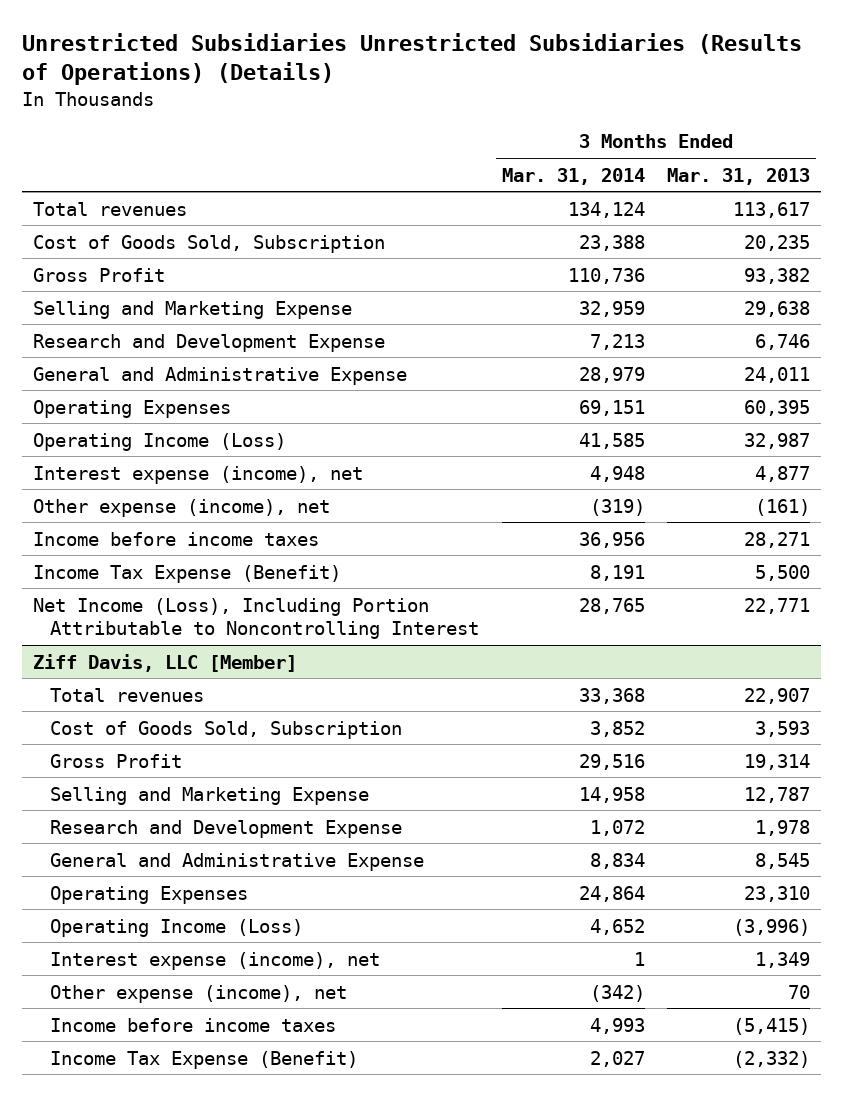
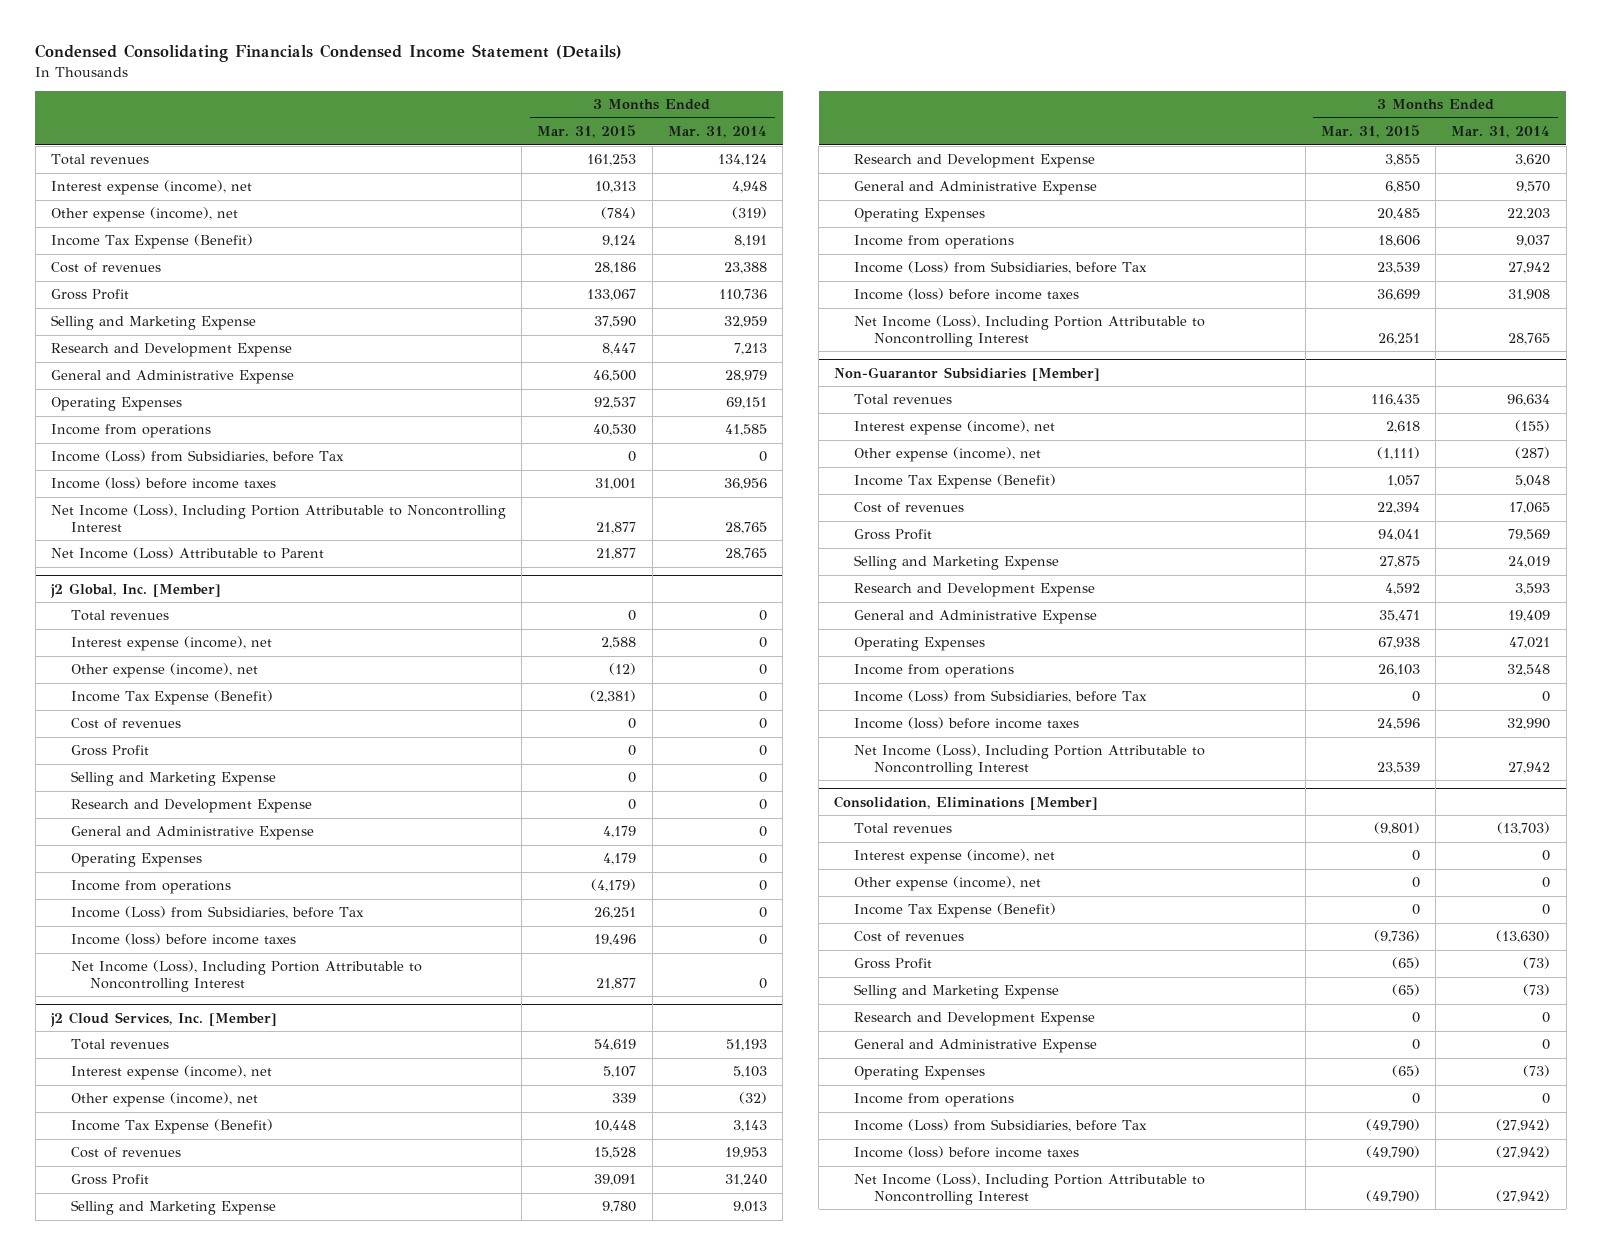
- Unrestricted Subsidiaries Unrestricted Subsidiaries (Results of Operations) (Details)
+ Condensed Consolidating Financials Condensed Income Statement (Details)
- | 3 Months Ended Mar. 31, 2014 | 3 Months Ended Mar. 31, 2013
+ | 3 Months Ended Mar. 31, 2015 | 3 Months Ended Mar. 31, 2014
- Cost of Goods Sold, Subscription | 23,388 | 20,235
moved up: Interest expense (income), net | 10,313 | 4,948
moved up: Other expense (income), net | (784) | (319)
moved up: Income Tax Expense (Benefit) | 9,124 | 8,191
+ Cost of revenues | 28,186 | 23,388
- Operating Income (Loss) | 41,585 | 32,987
- Income before income taxes | 36,956 | 28,271
+ Income from operations | 40,530 | 41,585
+ Income (Loss) from Subsidiaries, before Tax | 0 | 0
+ Income (loss) before income taxes | 31,001 | 36,956
- Ziff Davis, LLC [Member]
- Total revenues | 33,368 | 22,907
- Cost of Goods Sold, Subscription | 3,852 | 3,593
- Gross Profit | 29,516 | 19,314
- Selling and Marketing Expense | 14,958 | 12,787
- Research and Development Expense | 1,072 | 1,978
- General and Administrative Expense | 8,834 | 8,545
- Operating Expenses | 24,864 | 23,310
- Operating Income (Loss) | 4,652 | (3,996)
- Interest expense (income), net | 1 | 1,349
- Other expense (income), net | (342) | 70
- Income before income taxes | 4,993 | (5,415)
- Income Tax Expense (Benefit) | 2,027 | (2,332)
+ Net Income (Loss) Attributable to Parent | 21,877 | 28,765
+ j2 Global, Inc. [Member]
+ Total revenues | 0 | 0
+ Interest expense (income), net | 2,588 | 0
+ Other expense (income), net | (12) | 0
+ Income Tax Expense (Benefit) | (2,381) | 0
+ Cost of revenues | 0 | 0
+ Gross Profit | 0 | 0
+ Selling and Marketing Expense | 0 | 0
+ Research and Development Expense | 0 | 0
+ General and Administrative Expense | 4,179 | 0
+ Operating Expenses | 4,179 | 0
+ Income from operations | (4,179) | 0
+ Income (Loss) from Subsidiaries, before Tax | 26,251 | 0
+ Income (loss) before income taxes | 19,496 | 0
+ Net Income (Loss), Including Portion Attributable to Noncontrolling Interest | 21,877 | 0
+ j2 Cloud Services, Inc. [Member]
+ Total revenues | 54,619 | 51,193
+ Interest expense (income), net | 5,107 | 5,103
+ Other expense (income), net | 339 | (32)
+ Income Tax Expense (Benefit) | 10,448 | 3,143
+ Cost of revenues | 15,528 | 19,953
+ Gross Profit | 39,091 | 31,240
+ Selling and Marketing Expense | 9,780 | 9,013
+ Research and Development Expense | 3,855 | 3,620
+ General and Administrative Expense | 6,850 | 9,570
+ Operating Expenses | 20,485 | 22,203
+ Income from operations | 18,606 | 9,037
+ Income (Loss) from Subsidiaries, before Tax | 23,539 | 27,942
+ Income (loss) before income taxes | 36,699 | 31,908
+ Net Income (Loss), Including Portion Attributable to Noncontrolling Interest | 26,251 | 28,765
+ Non-Guarantor Subsidiaries [Member]
+ Total revenues | 116,435 | 96,634
+ Interest expense (income), net | 2,618 | (155)
+ Other expense (income), net | (1,111) | (287)
+ Income Tax Expense (Benefit) | 1,057 | 5,048
+ Cost of revenues | 22,394 | 17,065
+ Gross Profit | 94,041 | 79,569
+ Selling and Marketing Expense | 27,875 | 24,019
+ Research and Development Expense | 4,592 | 3,593
+ General and Administrative Expense | 35,471 | 19,409
+ Operating Expenses | 67,938 | 47,021
+ Income from operations | 26,103 | 32,548
+ Income (Loss) from Subsidiaries, before Tax | 0 | 0
+ Income (loss) before income taxes | 24,596 | 32,990
+ Net Income (Loss), Including Portion Attributable to Noncontrolling Interest | 23,539 | 27,942
+ Consolidation, Eliminations [Member]
+ Total revenues | (9,801) | (13,703)
+ Interest expense (income), net | 0 | 0
+ Other expense (income), net | 0 | 0
+ Income Tax Expense (Benefit) | 0 | 0
+ Cost of revenues | (9,736) | (13,630)
+ Gross Profit | (65) | (73)
+ Selling and Marketing Expense | (65) | (73)
+ Research and Development Expense | 0 | 0
+ General and Administrative Expense | 0 | 0
+ Operating Expenses | (65) | (73)
+ Income from operations | 0 | 0
+ Income (Loss) from Subsidiaries, before Tax | (49,790) | (27,942)
+ Income (loss) before income taxes | (49,790) | (27,942)
+ Net Income (Loss), Including Portion Attributable to Noncontrolling Interest | (49,790) | (27,942)

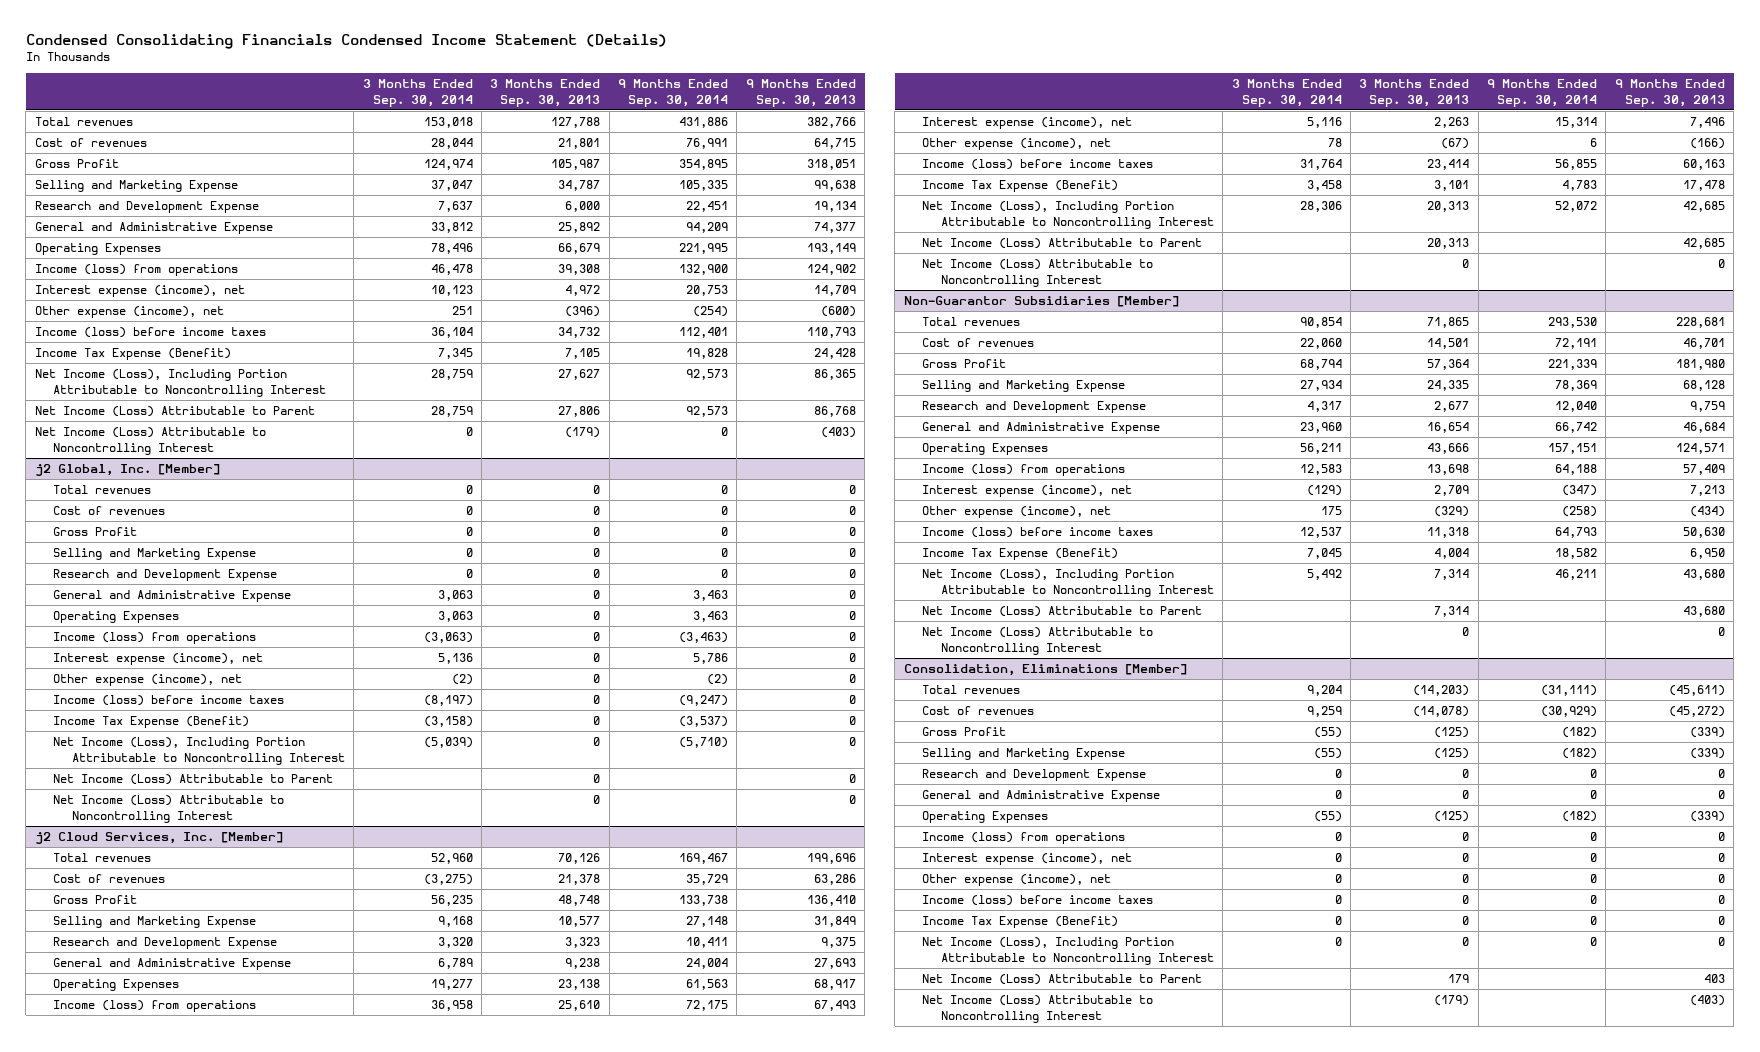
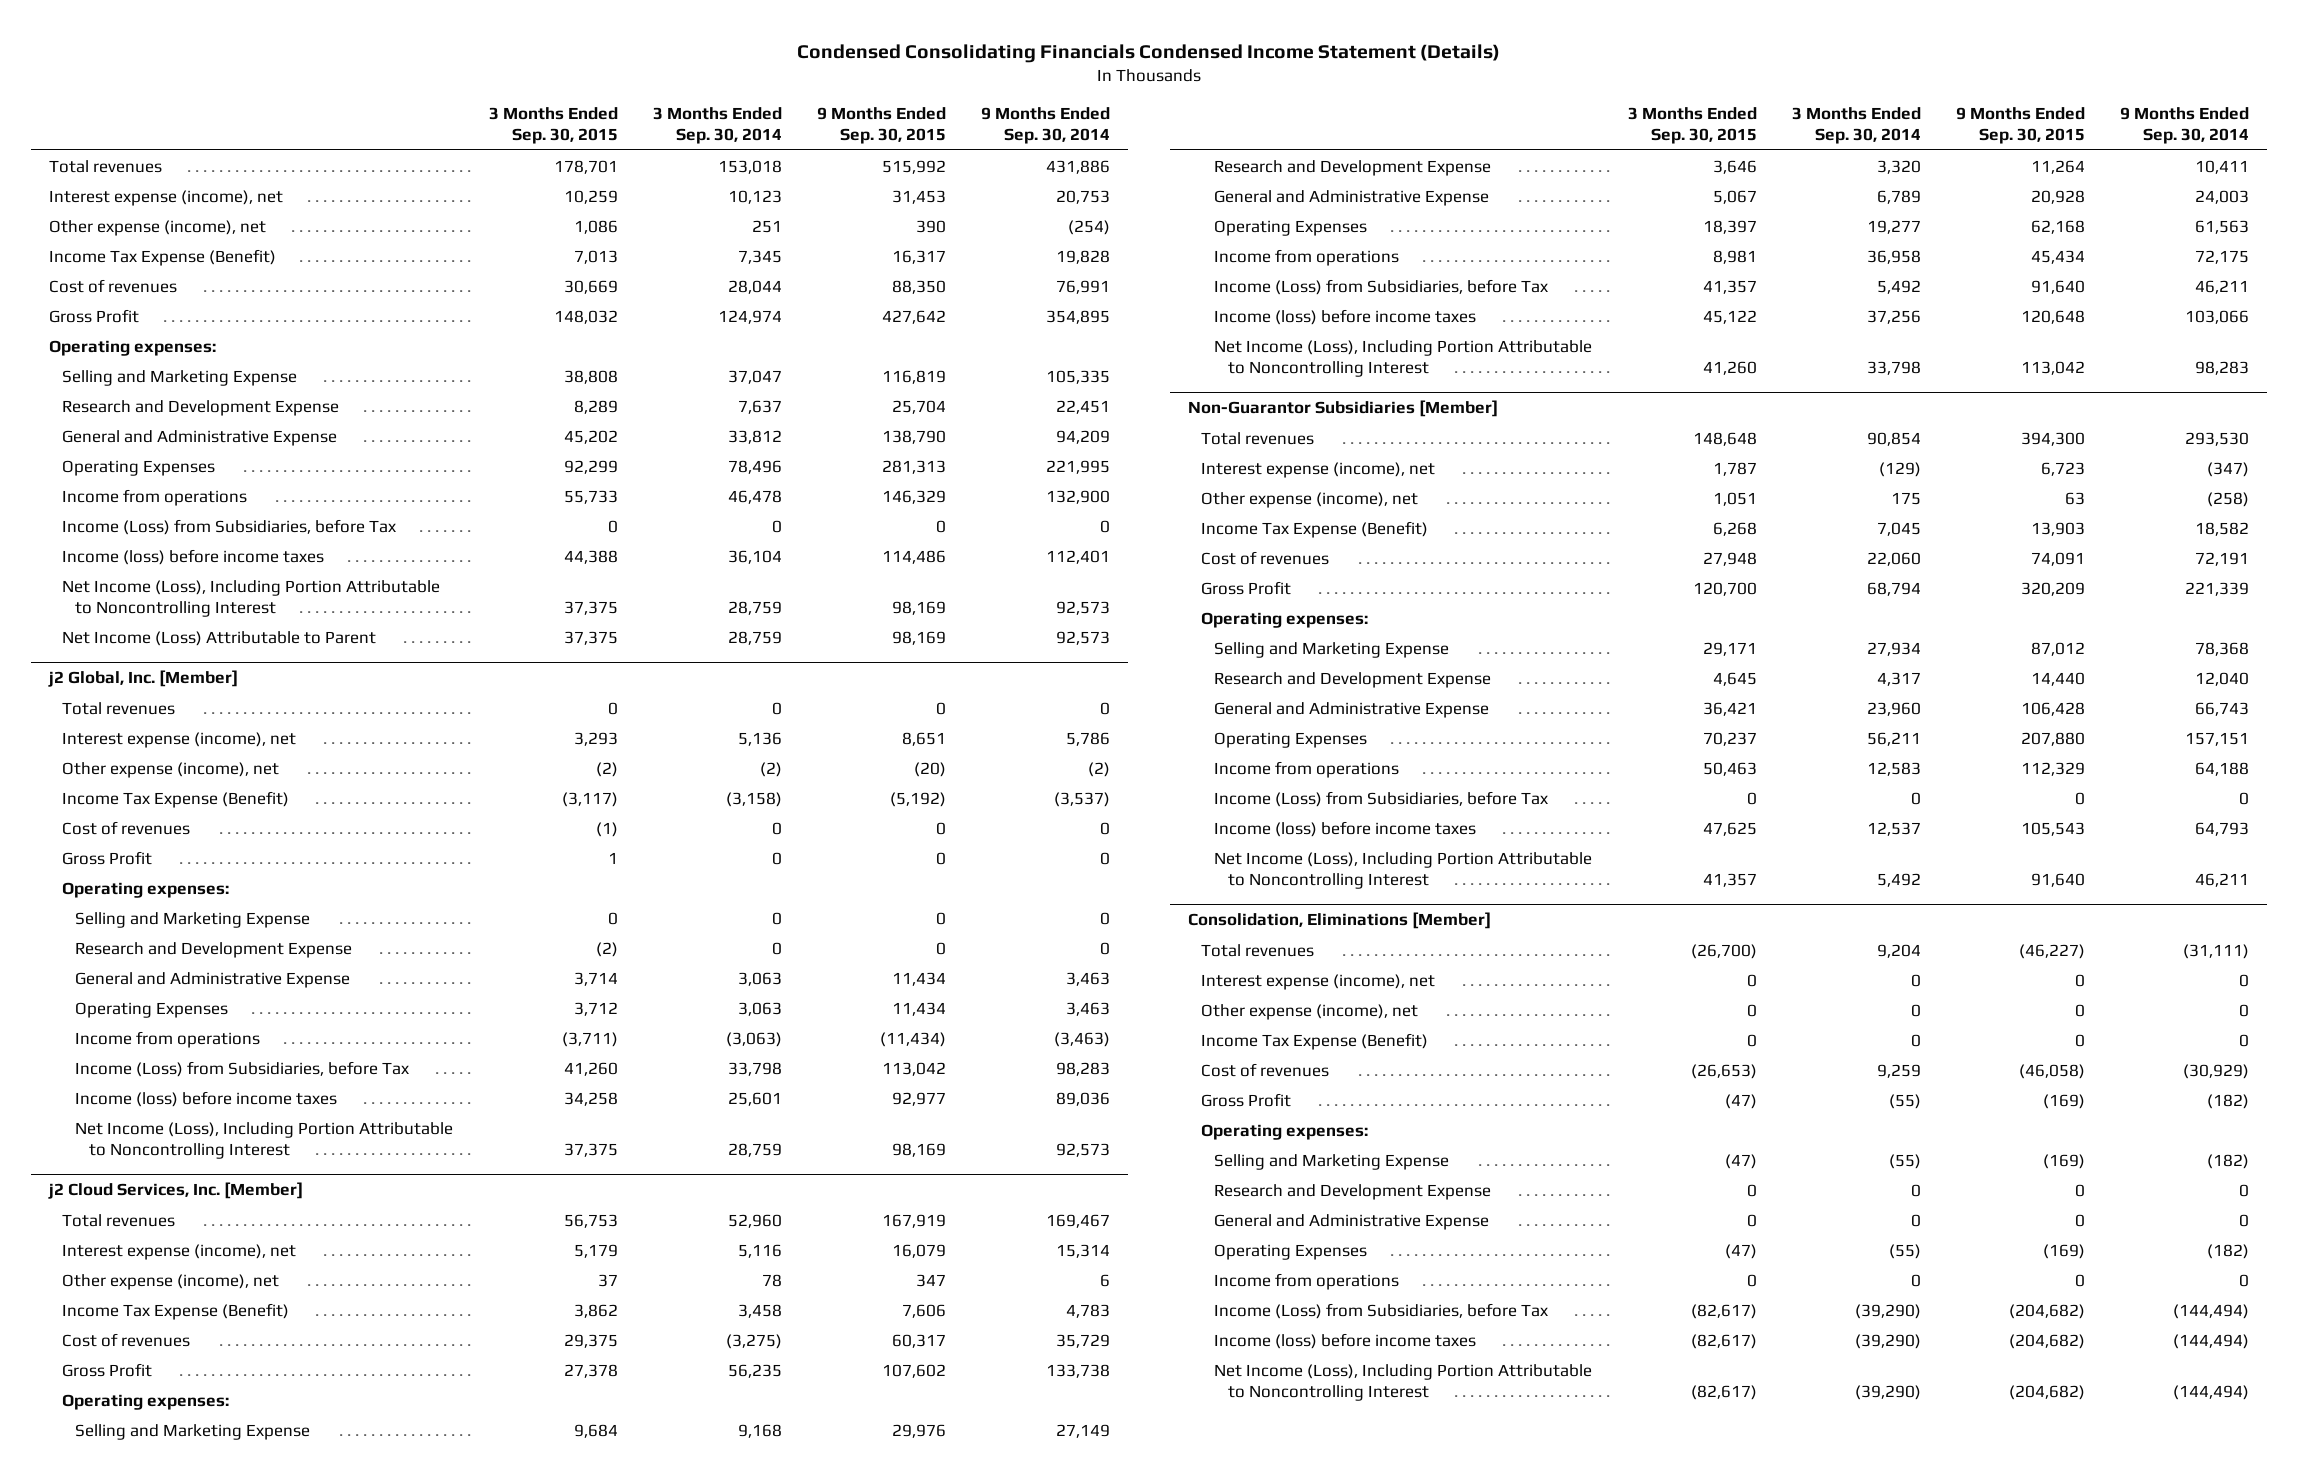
- | 3 Months Ended Sep. 30, 2014 | 3 Months Ended Sep. 30, 2013 | 9 Months Ended Sep. 30, 2014 | 9 Months Ended Sep. 30, 2013
+ | 3 Months Ended Sep. 30, 2015 | 3 Months Ended Sep. 30, 2014 | 9 Months Ended Sep. 30, 2015 | 9 Months Ended Sep. 30, 2014
moved up: Interest expense (income), net | 10,259 | 10,123 | 31,453 | 20,753
moved up: Other expense (income), net | 1,086 | 251 | 390 | (254)
moved up: Income Tax Expense (Benefit) | 7,013 | 7,345 | 16,317 | 19,828
+ Operating expenses:
- Income (loss) from operations | 46,478 | 39,308 | 132,900 | 124,902
+ Income from operations | 55,733 | 46,478 | 146,329 | 132,900
+ Income (Loss) from Subsidiaries, before Tax | 0 | 0 | 0 | 0
- Net Income (Loss) Attributable to Noncontrolling Interest | 0 | (179) | 0 | (403)
@ j2 Global, Inc. [Member]
moved up: Interest expense (income), net | 3,293 | 5,136 | 8,651 | 5,786
moved up: Other expense (income), net | (2) | (2) | (20) | (2)
moved up: Income Tax Expense (Benefit) | (3,117) | (3,158) | (5,192) | (3,537)
+ Operating expenses:
- Income (loss) from operations | (3,063) | 0 | (3,463) | 0
- Income (loss) before income taxes | (8,197) | 0 | (9,247) | 0
- Net Income (Loss), Including Portion Attributable to Noncontrolling Interest | (5,039) | 0 | (5,710) | 0
- Net Income (Loss) Attributable to Parent | | 0 | | 0
- Net Income (Loss) Attributable to Noncontrolling Interest | | 0 | | 0
+ Income from operations | (3,711) | (3,063) | (11,434) | (3,463)
+ Income (Loss) from Subsidiaries, before Tax | 41,260 | 33,798 | 113,042 | 98,283
+ Income (loss) before income taxes | 34,258 | 25,601 | 92,977 | 89,036
+ Net Income (Loss), Including Portion Attributable to Noncontrolling Interest | 37,375 | 28,759 | 98,169 | 92,573
@ j2 Cloud Services, Inc. [Member]
moved up: Interest expense (income), net | 5,179 | 5,116 | 16,079 | 15,314
moved up: Other expense (income), net | 37 | 78 | 347 | 6
moved up: Income Tax Expense (Benefit) | 3,862 | 3,458 | 7,606 | 4,783
- Selling and Marketing Expense | 9,168 | 10,577 | 27,148 | 31,849
+ Operating expenses:
+ Selling and Marketing Expense | 9,684 | 9,168 | 29,976 | 27,149
- General and Administrative Expense | 6,789 | 9,238 | 24,004 | 27,693
+ General and Administrative Expense | 5,067 | 6,789 | 20,928 | 24,003
- Income (loss) from operations | 36,958 | 25,610 | 72,175 | 67,493
- Income (loss) before income taxes | 31,764 | 23,414 | 56,855 | 60,163
- Net Income (Loss), Including Portion Attributable to Noncontrolling Interest | 28,306 | 20,313 | 52,072 | 42,685
- Net Income (Loss) Attributable to Parent | | 20,313 | | 42,685
- Net Income (Loss) Attributable to Noncontrolling Interest | | 0 | | 0
+ Income from operations | 8,981 | 36,958 | 45,434 | 72,175
+ Income (Loss) from Subsidiaries, before Tax | 41,357 | 5,492 | 91,640 | 46,211
+ Income (loss) before income taxes | 45,122 | 37,256 | 120,648 | 103,066
+ Net Income (Loss), Including Portion Attributable to Noncontrolling Interest | 41,260 | 33,798 | 113,042 | 98,283
@ Non-Guarantor Subsidiaries [Member]
moved up: Interest expense (income), net | 1,787 | (129) | 6,723 | (347)
moved up: Other expense (income), net | 1,051 | 175 | 63 | (258)
moved up: Income Tax Expense (Benefit) | 6,268 | 7,045 | 13,903 | 18,582
- Selling and Marketing Expense | 27,934 | 24,335 | 78,369 | 68,128
+ Operating expenses:
+ Selling and Marketing Expense | 29,171 | 27,934 | 87,012 | 78,368
- General and Administrative Expense | 23,960 | 16,654 | 66,742 | 46,684
+ General and Administrative Expense | 36,421 | 23,960 | 106,428 | 66,743
- Income (loss) from operations | 12,583 | 13,698 | 64,188 | 57,409
+ Income from operations | 50,463 | 12,583 | 112,329 | 64,188
+ Income (Loss) from Subsidiaries, before Tax | 0 | 0 | 0 | 0
- Net Income (Loss) Attributable to Parent | | 7,314 | | 43,680
- Net Income (Loss) Attributable to Noncontrolling Interest | | 0 | | 0
@ Consolidation, Eliminations [Member]
moved up: Interest expense (income), net | 0 | 0 | 0 | 0
moved up: Other expense (income), net | 0 | 0 | 0 | 0
moved up: Income Tax Expense (Benefit) | 0 | 0 | 0 | 0
+ Operating expenses:
- Income (loss) from operations | 0 | 0 | 0 | 0
- Income (loss) before income taxes | 0 | 0 | 0 | 0
- Net Income (Loss), Including Portion Attributable to Noncontrolling Interest | 0 | 0 | 0 | 0
- Net Income (Loss) Attributable to Parent | | 179 | | 403
- Net Income (Loss) Attributable to Noncontrolling Interest | | (179) | | (403)
+ Income from operations | 0 | 0 | 0 | 0
+ Income (Loss) from Subsidiaries, before Tax | (82,617) | (39,290) | (204,682) | (144,494)
+ Income (loss) before income taxes | (82,617) | (39,290) | (204,682) | (144,494)
+ Net Income (Loss), Including Portion Attributable to Noncontrolling Interest | (82,617) | (39,290) | (204,682) | (144,494)

